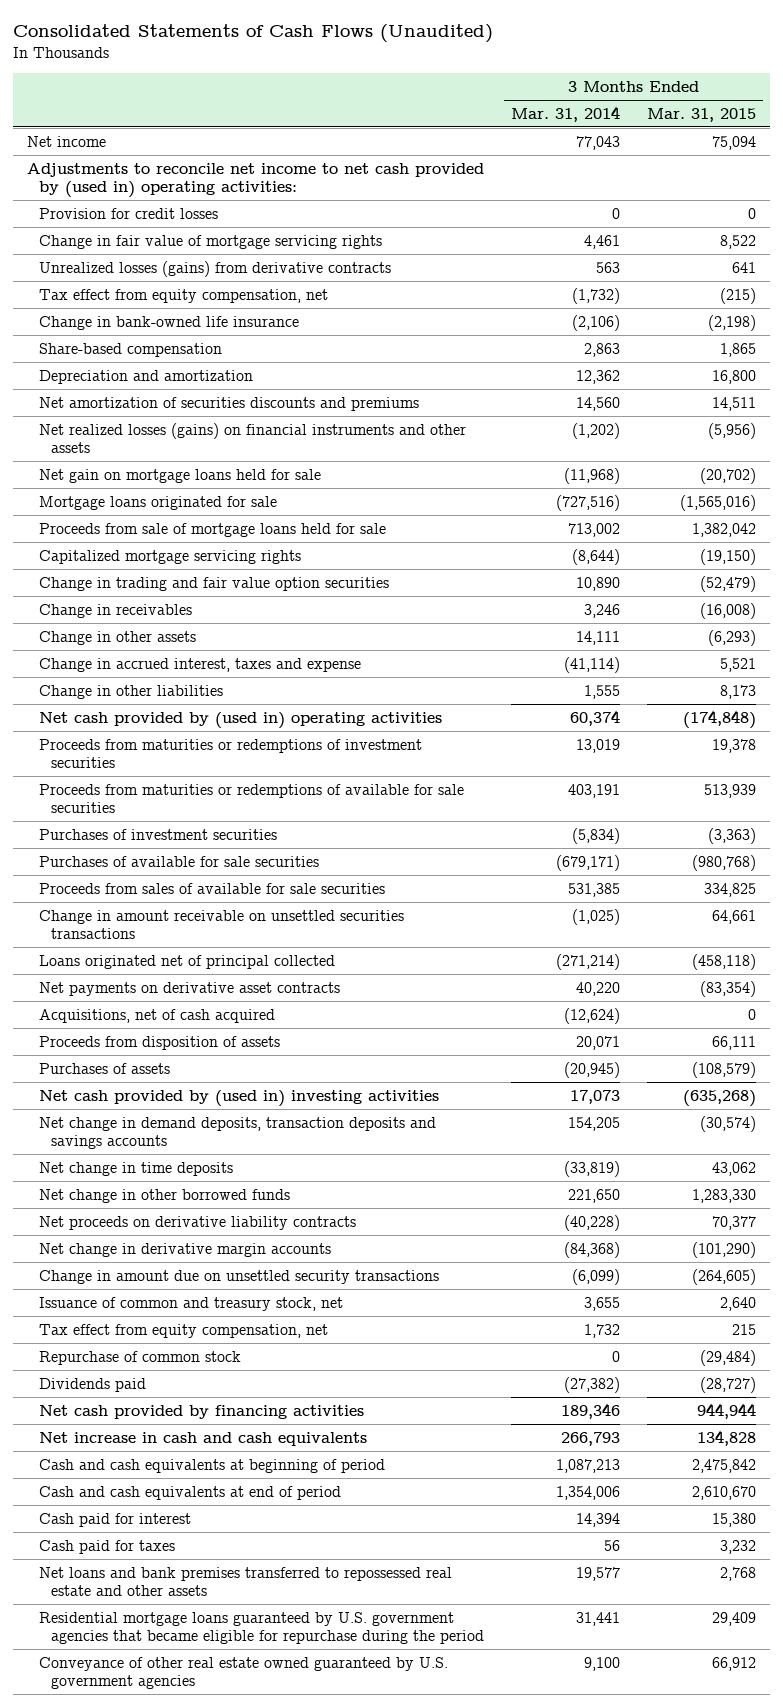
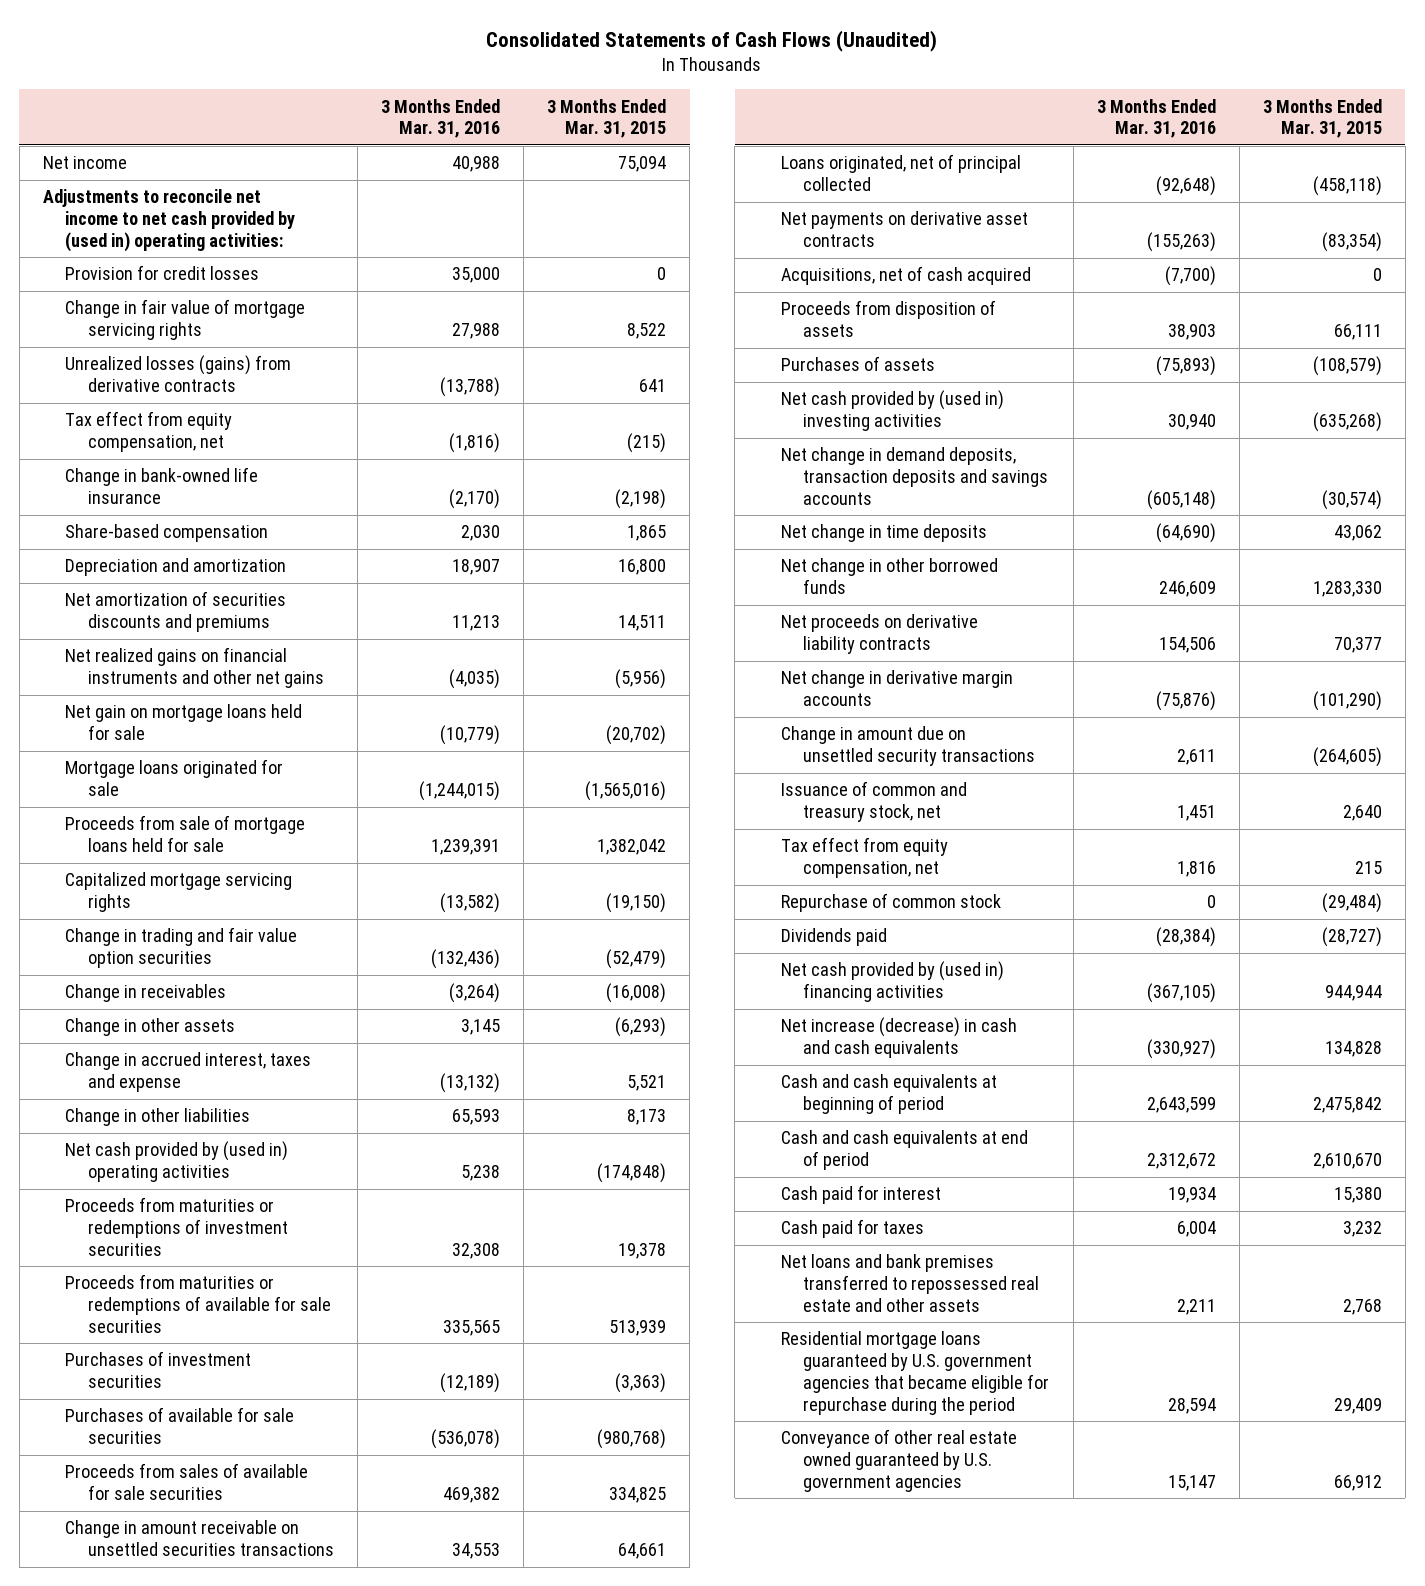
- | 3 Months Ended Mar. 31, 2014 | 3 Months Ended Mar. 31, 2015
+ | 3 Months Ended Mar. 31, 2016 | 3 Months Ended Mar. 31, 2015
- Net realized losses (gains) on financial instruments and other assets | (1,202) | (5,956)
+ Net realized gains on financial instruments and other net gains | (4,035) | (5,956)
- Loans originated net of principal collected | (271,214) | (458,118)
+ Loans originated, net of principal collected | (92,648) | (458,118)
- Net cash provided by financing activities | 189,346 | 944,944
- Net increase in cash and cash equivalents | 266,793 | 134,828
+ Net cash provided by (used in) financing activities | (367,105) | 944,944
+ Net increase (decrease) in cash and cash equivalents | (330,927) | 134,828

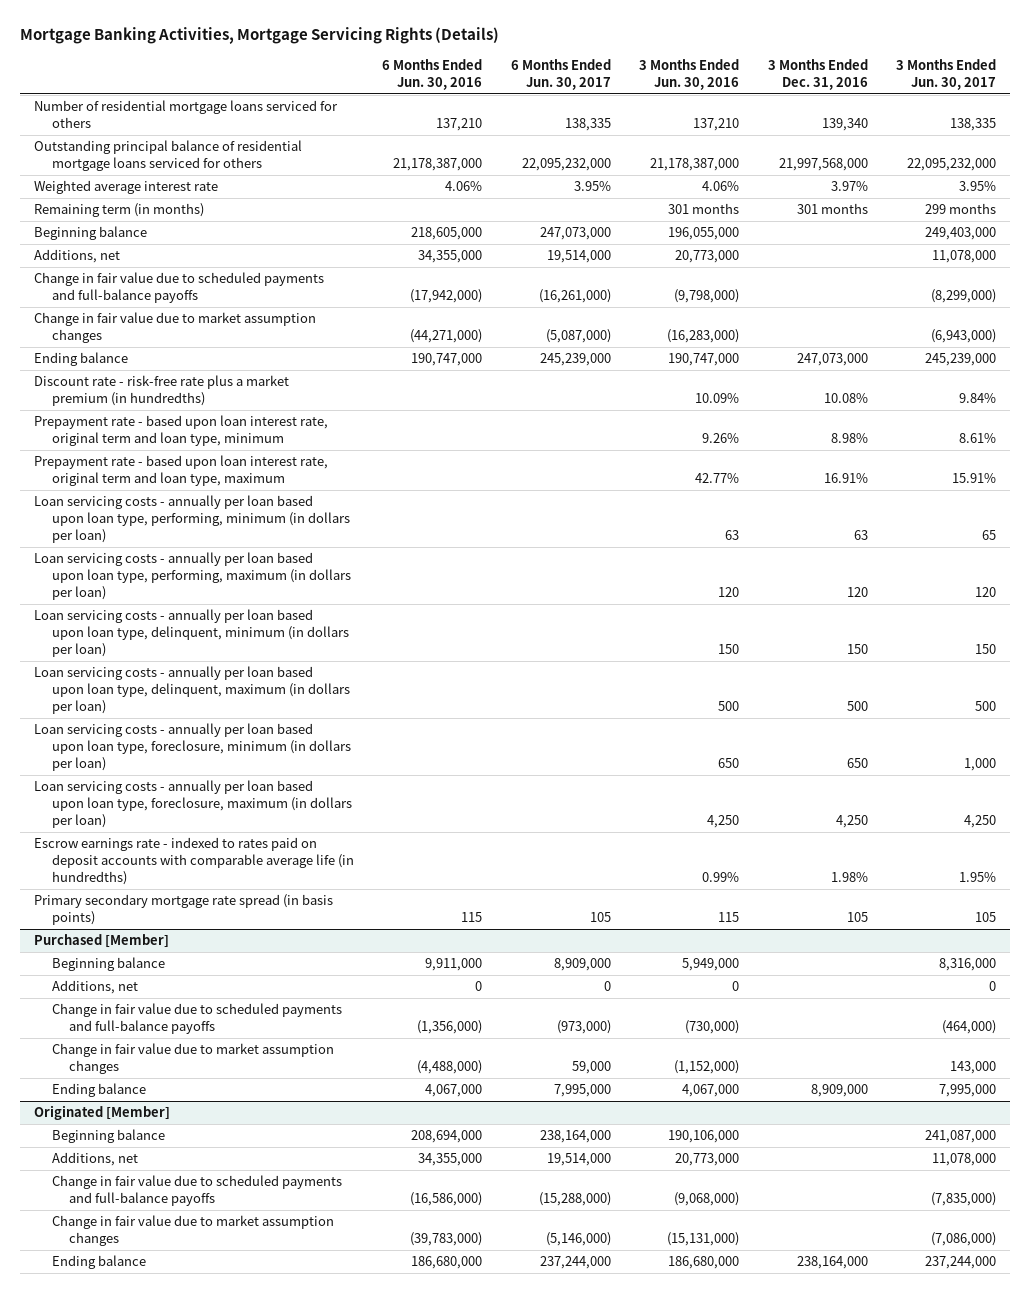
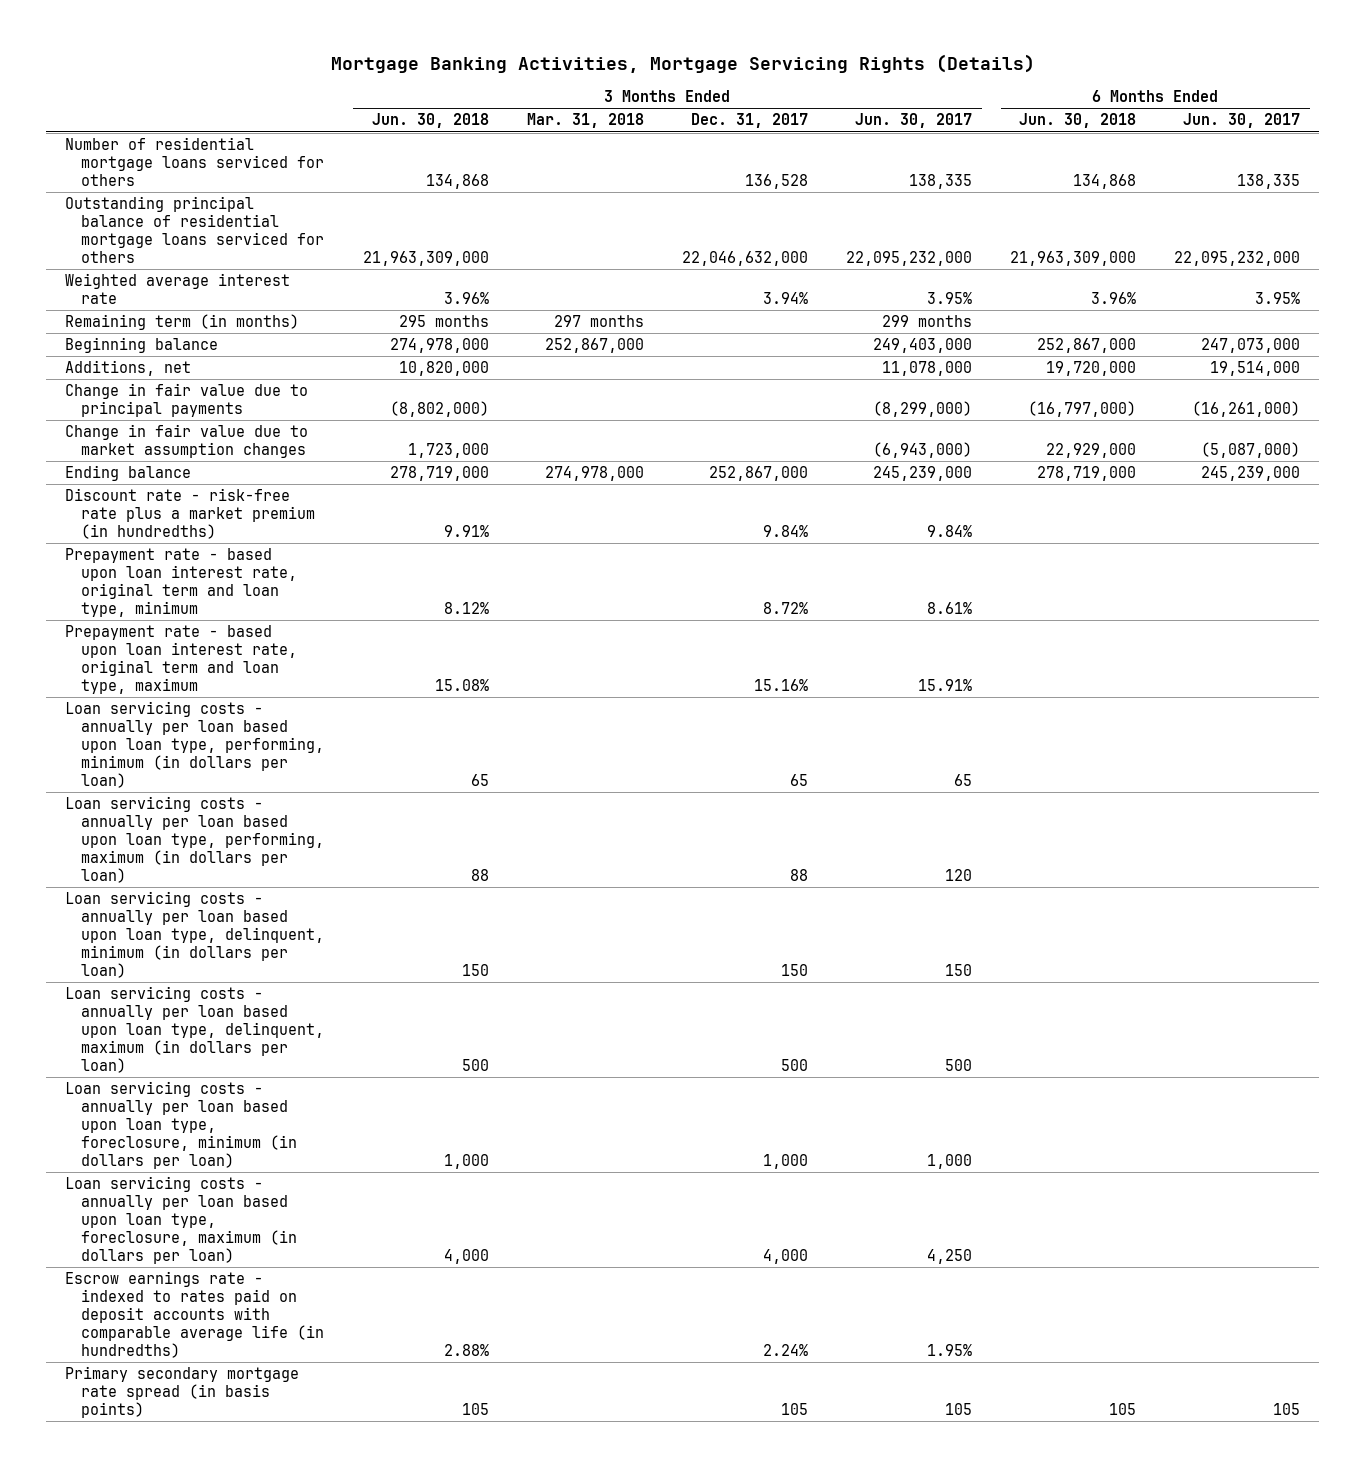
- | 6 Months Ended Jun. 30, 2016 | 6 Months Ended Jun. 30, 2017 | 3 Months Ended Jun. 30, 2016 | 3 Months Ended Dec. 31, 2016 | 3 Months Ended Jun. 30, 2017
+ | 3 Months Ended Jun. 30, 2018 | 3 Months Ended Mar. 31, 2018 | 3 Months Ended Dec. 31, 2017 | 3 Months Ended Jun. 30, 2017 | 6 Months Ended Jun. 30, 2018 | 6 Months Ended Jun. 30, 2017
- Change in fair value due to scheduled payments and full-balance payoffs | (17,942,000) | (16,261,000) | (9,798,000) | | (8,299,000)
+ Change in fair value due to principal payments | (8,802,000) | | | (8,299,000) | (16,797,000) | (16,261,000)
- Purchased [Member]
- Beginning balance | 9,911,000 | 8,909,000 | 5,949,000 | | 8,316,000
- Additions, net | 0 | 0 | 0 | | 0
- Change in fair value due to scheduled payments and full-balance payoffs | (1,356,000) | (973,000) | (730,000) | | (464,000)
- Change in fair value due to market assumption changes | (4,488,000) | 59,000 | (1,152,000) | | 143,000
- Ending balance | 4,067,000 | 7,995,000 | 4,067,000 | 8,909,000 | 7,995,000
- Originated [Member]
- Beginning balance | 208,694,000 | 238,164,000 | 190,106,000 | | 241,087,000
- Additions, net | 34,355,000 | 19,514,000 | 20,773,000 | | 11,078,000
- Change in fair value due to scheduled payments and full-balance payoffs | (16,586,000) | (15,288,000) | (9,068,000) | | (7,835,000)
- Change in fair value due to market assumption changes | (39,783,000) | (5,146,000) | (15,131,000) | | (7,086,000)
- Ending balance | 186,680,000 | 237,244,000 | 186,680,000 | 238,164,000 | 237,244,000

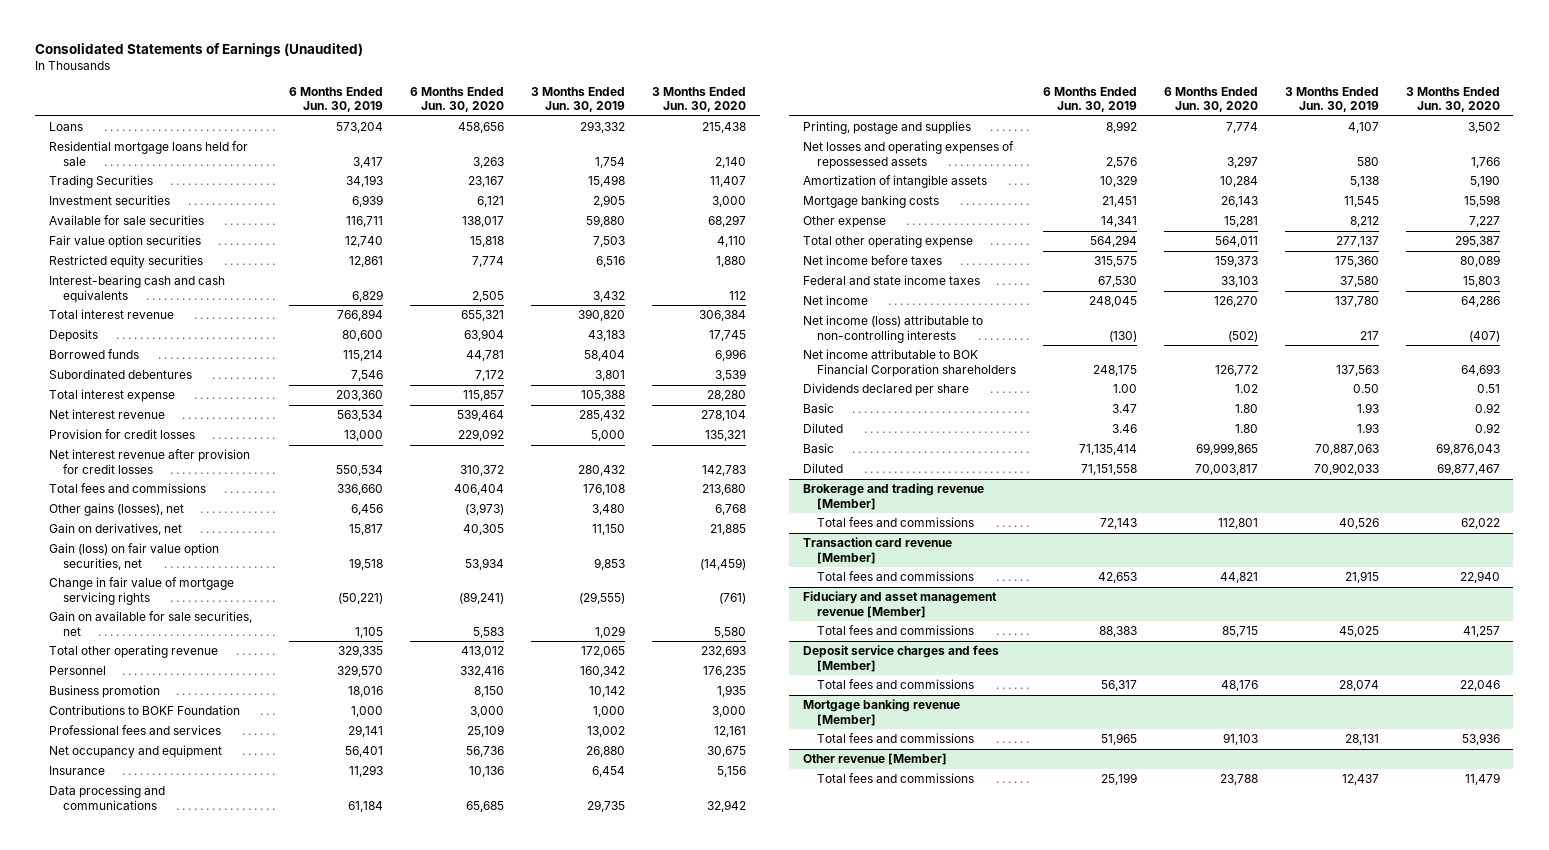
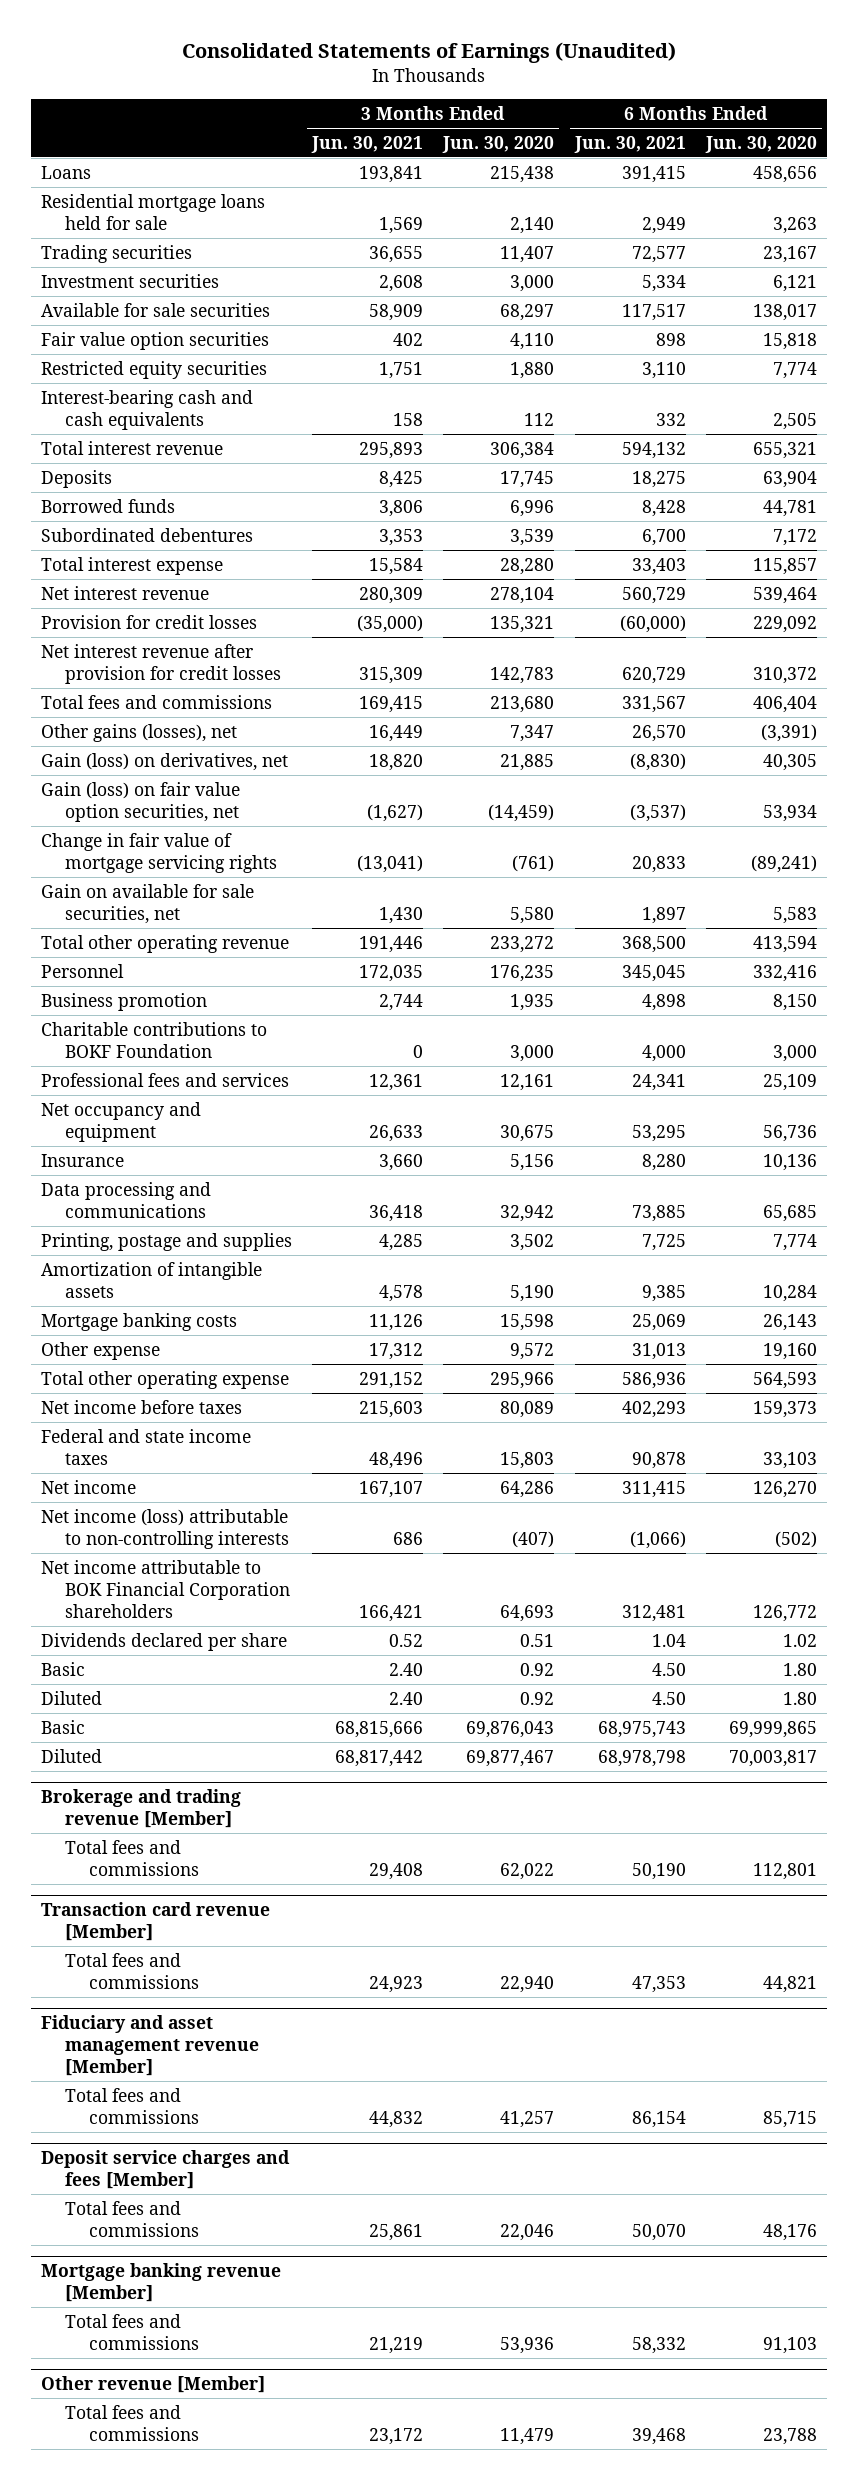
- | 6 Months Ended Jun. 30, 2019 | 6 Months Ended Jun. 30, 2020 | 3 Months Ended Jun. 30, 2019 | 3 Months Ended Jun. 30, 2020
+ | 3 Months Ended Jun. 30, 2021 | 3 Months Ended Jun. 30, 2020 | 6 Months Ended Jun. 30, 2021 | 6 Months Ended Jun. 30, 2020
- Trading Securities | 34,193 | 23,167 | 15,498 | 11,407
+ Trading securities | 36,655 | 11,407 | 72,577 | 23,167
- Other gains (losses), net | 6,456 | (3,973) | 3,480 | 6,768
- Gain on derivatives, net | 15,817 | 40,305 | 11,150 | 21,885
+ Other gains (losses), net | 16,449 | 7,347 | 26,570 | (3,391)
+ Gain (loss) on derivatives, net | 18,820 | 21,885 | (8,830) | 40,305
- Total other operating revenue | 329,335 | 413,012 | 172,065 | 232,693
+ Total other operating revenue | 191,446 | 233,272 | 368,500 | 413,594
- Contributions to BOKF Foundation | 1,000 | 3,000 | 1,000 | 3,000
+ Charitable contributions to BOKF Foundation | 0 | 3,000 | 4,000 | 3,000
- Net losses and operating expenses of repossessed assets | 2,576 | 3,297 | 580 | 1,766
- Other expense | 14,341 | 15,281 | 8,212 | 7,227
- Total other operating expense | 564,294 | 564,011 | 277,137 | 295,387
+ Other expense | 17,312 | 9,572 | 31,013 | 19,160
+ Total other operating expense | 291,152 | 295,966 | 586,936 | 564,593

